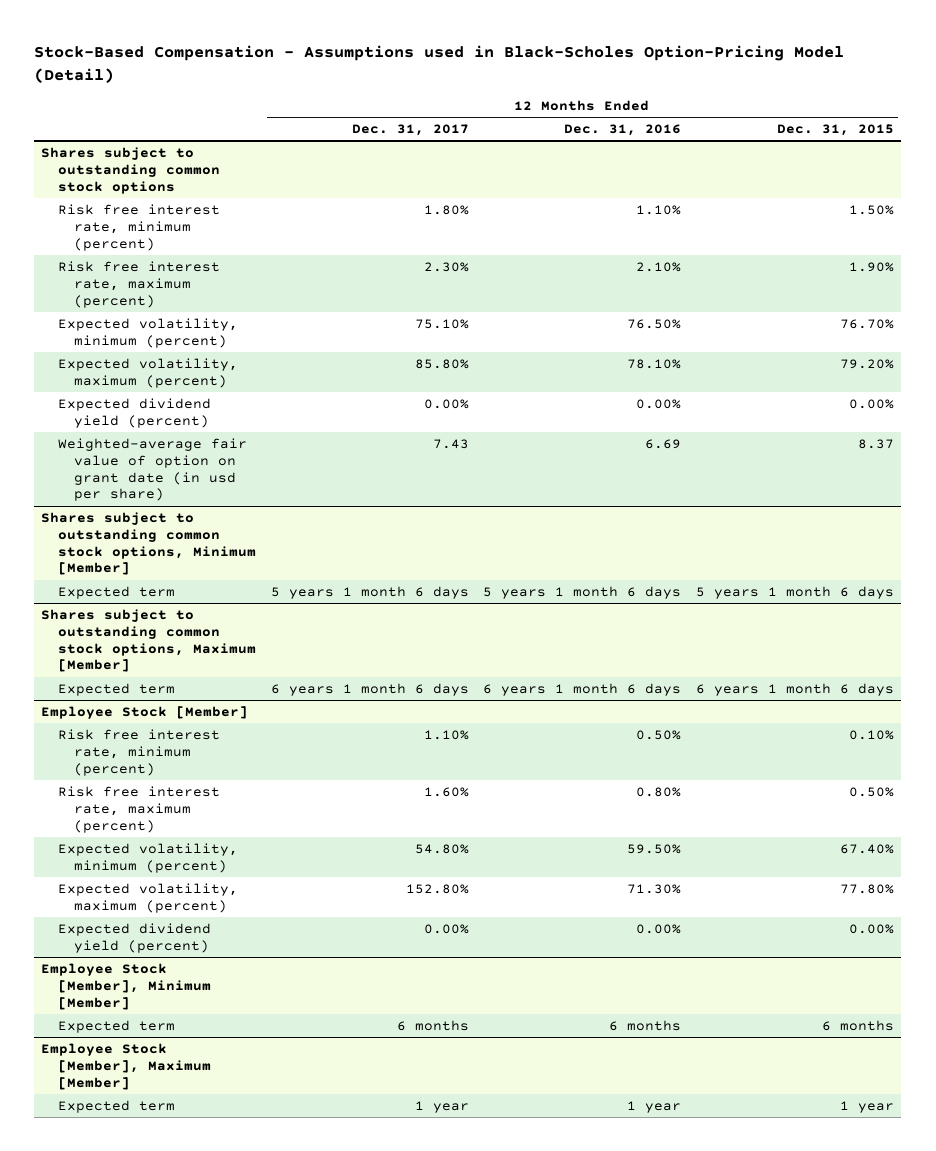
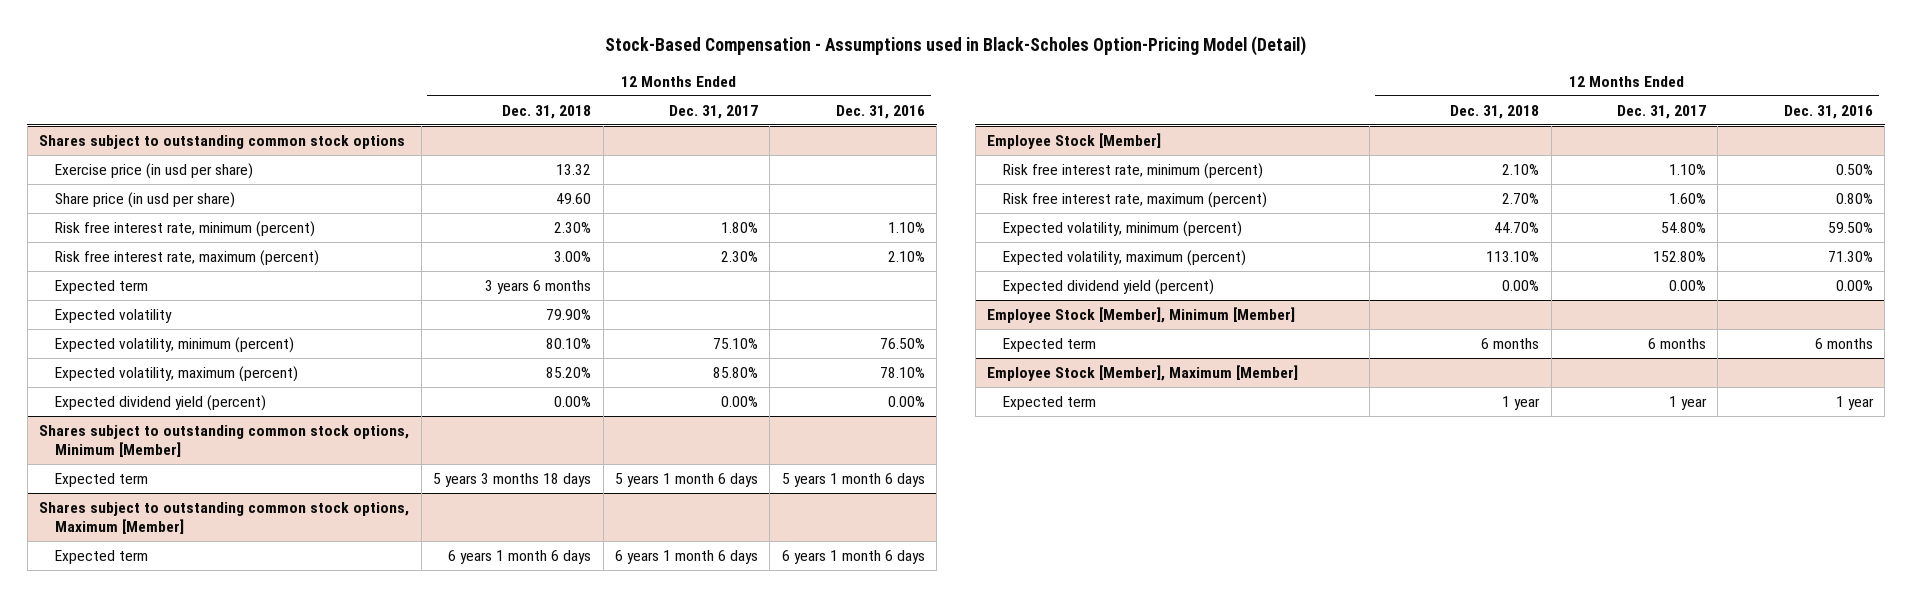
- | 12 Months Ended Dec. 31, 2017 | 12 Months Ended Dec. 31, 2016 | 12 Months Ended Dec. 31, 2015
+ | 12 Months Ended Dec. 31, 2018 | 12 Months Ended Dec. 31, 2017 | 12 Months Ended Dec. 31, 2016
@ Shares subject to outstanding common stock options
+ Exercise price (in usd per share) | 13.32 | |
+ Share price (in usd per share) | 49.60 | |
+ Expected term | 3 years 6 months | |
+ Expected volatility | 79.90% | |
- Weighted-average fair value of option on grant date (in usd per share) | 7.43 | 6.69 | 8.37

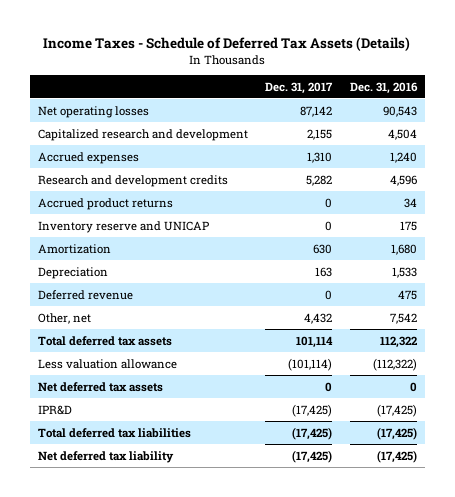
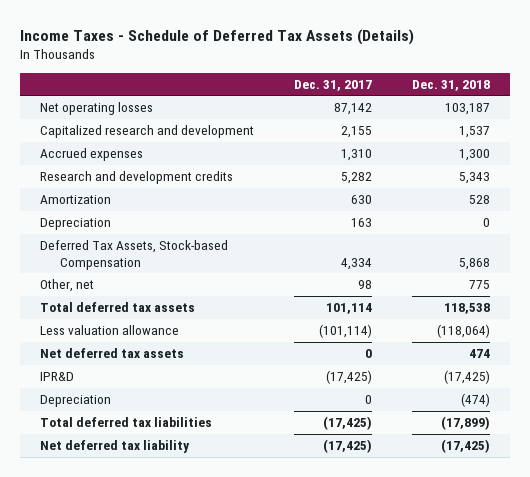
- | Dec. 31, 2017 | Dec. 31, 2016
+ | Dec. 31, 2017 | Dec. 31, 2018
- Accrued product returns | 0 | 34
- Inventory reserve and UNICAP | 0 | 175
- Deferred revenue | 0 | 475
- Other, net | 4,432 | 7,542
+ Deferred Tax Assets, Stock-based Compensation | 4,334 | 5,868
+ Other, net | 98 | 775
+ Depreciation | 0 | (474)

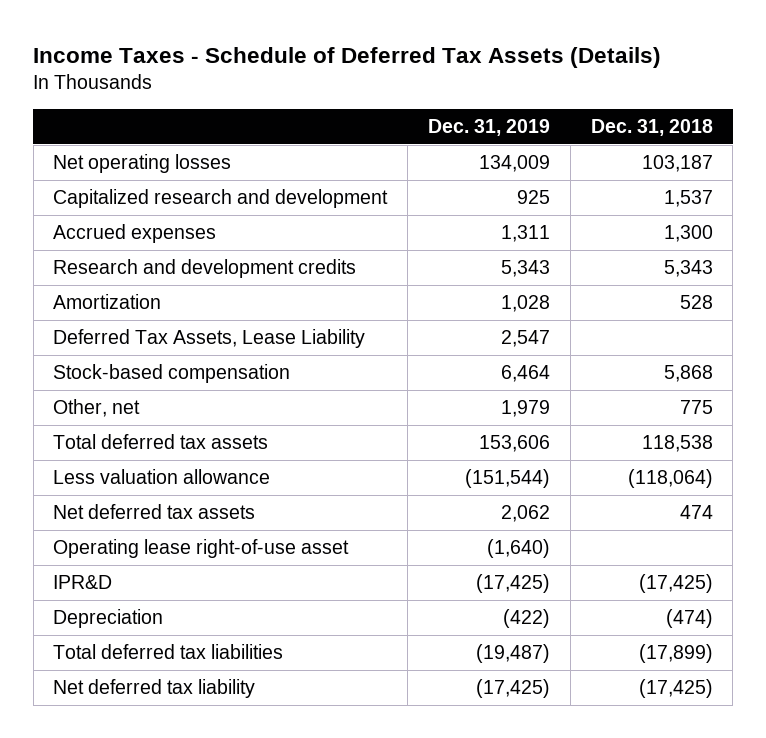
- | Dec. 31, 2017 | Dec. 31, 2018
+ | Dec. 31, 2019 | Dec. 31, 2018
- Depreciation | 163 | 0
- Deferred Tax Assets, Stock-based Compensation | 4,334 | 5,868
+ Deferred Tax Assets, Lease Liability | 2,547 |
+ Stock-based compensation | 6,464 | 5,868
+ Operating lease right-of-use asset | (1,640) |

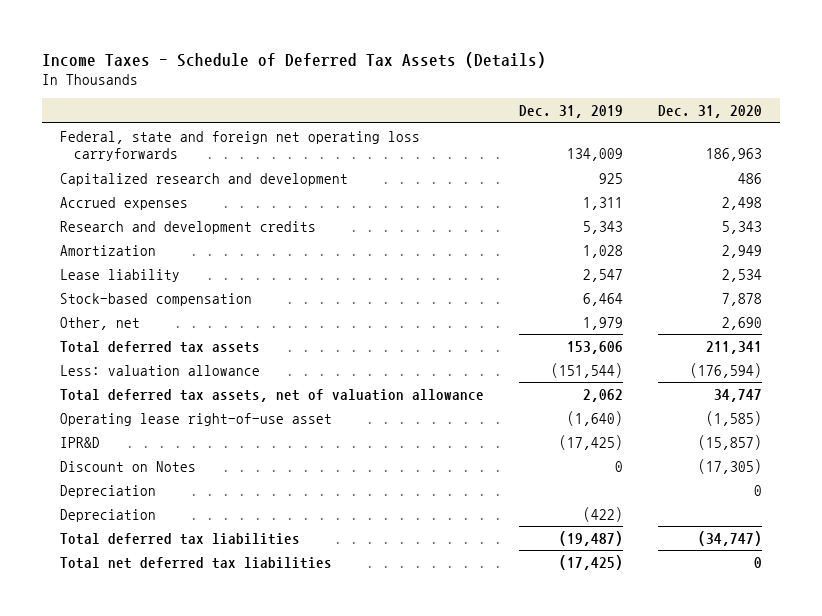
- | Dec. 31, 2019 | Dec. 31, 2018
+ | Dec. 31, 2019 | Dec. 31, 2020
- Net operating losses | 134,009 | 103,187
+ Federal, state and foreign net operating loss carryforwards | 134,009 | 186,963
- Deferred Tax Assets, Lease Liability | 2,547 |
+ Lease liability | 2,547 | 2,534
- Less valuation allowance | (151,544) | (118,064)
- Net deferred tax assets | 2,062 | 474
+ Less: valuation allowance | (151,544) | (176,594)
+ Total deferred tax assets, net of valuation allowance | 2,062 | 34,747
+ Discount on Notes | 0 | (17,305)
+ Depreciation | | 0
- Net deferred tax liability | (17,425) | (17,425)
+ Total net deferred tax liabilities | (17,425) | 0

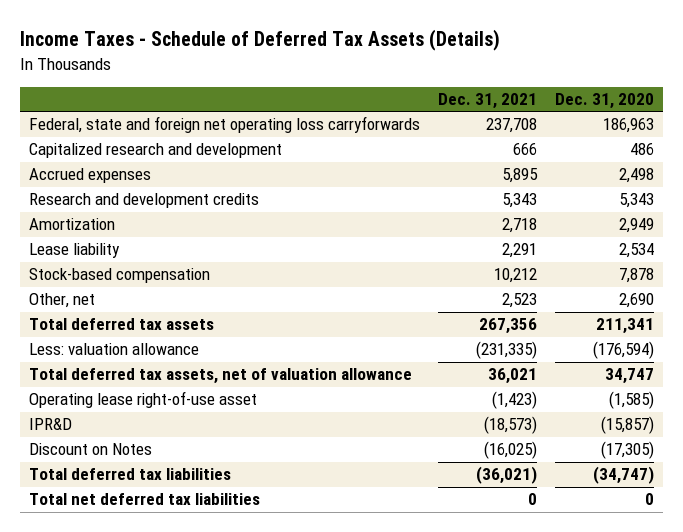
- | Dec. 31, 2019 | Dec. 31, 2020
+ | Dec. 31, 2021 | Dec. 31, 2020
- Depreciation | | 0
- Depreciation | (422) |

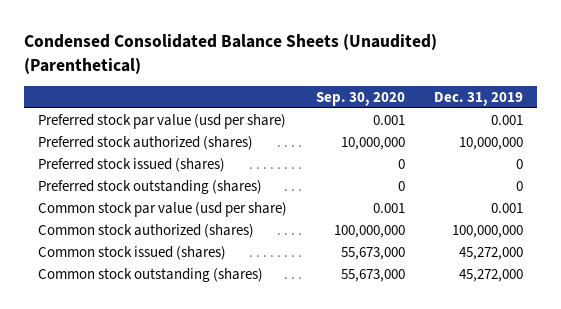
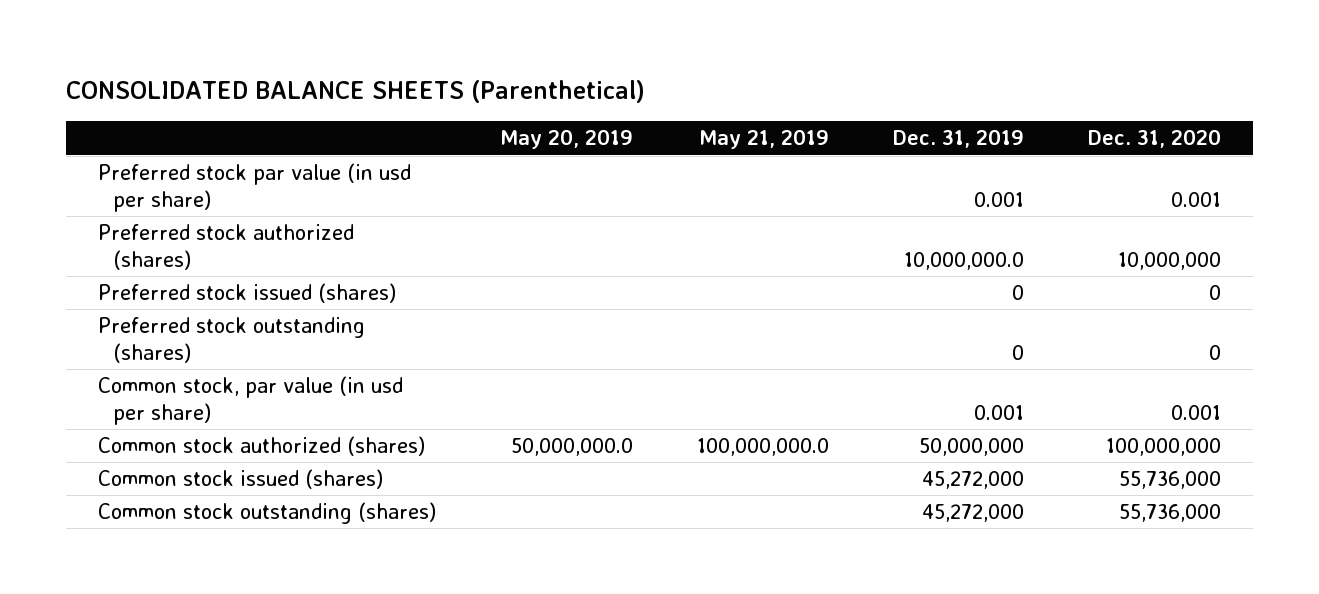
- Condensed Consolidated Balance Sheets (Unaudited) (Parenthetical)
+ CONSOLIDATED BALANCE SHEETS (Parenthetical)
- | Sep. 30, 2020 | Dec. 31, 2019
+ | May 20, 2019 | May 21, 2019 | Dec. 31, 2019 | Dec. 31, 2020
- Preferred stock par value (usd per share) | 0.001 | 0.001
- Preferred stock authorized (shares) | 10,000,000 | 10,000,000
+ Preferred stock par value (in usd per share) | | | 0.001 | 0.001
+ Preferred stock authorized (shares) | | | 10,000,000.0 | 10,000,000
- Common stock par value (usd per share) | 0.001 | 0.001
- Common stock authorized (shares) | 100,000,000 | 100,000,000
+ Common stock, par value (in usd per share) | | | 0.001 | 0.001
+ Common stock authorized (shares) | 50,000,000.0 | 100,000,000.0 | 50,000,000 | 100,000,000

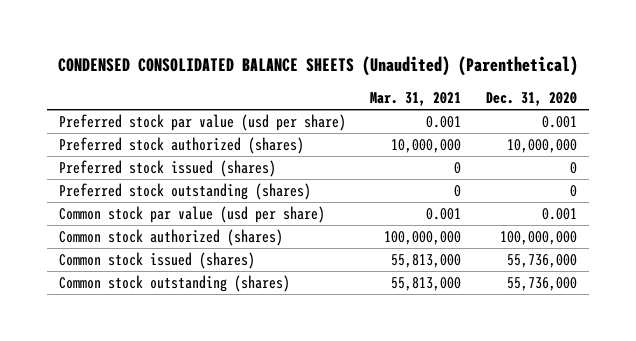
- CONSOLIDATED BALANCE SHEETS (Parenthetical)
+ CONDENSED CONSOLIDATED BALANCE SHEETS (Unaudited) (Parenthetical)
- | May 20, 2019 | May 21, 2019 | Dec. 31, 2019 | Dec. 31, 2020
+ | Mar. 31, 2021 | Dec. 31, 2020
- Preferred stock par value (in usd per share) | | | 0.001 | 0.001
+ Preferred stock par value (usd per share) | 0.001 | 0.001
- Common stock, par value (in usd per share) | | | 0.001 | 0.001
+ Common stock par value (usd per share) | 0.001 | 0.001

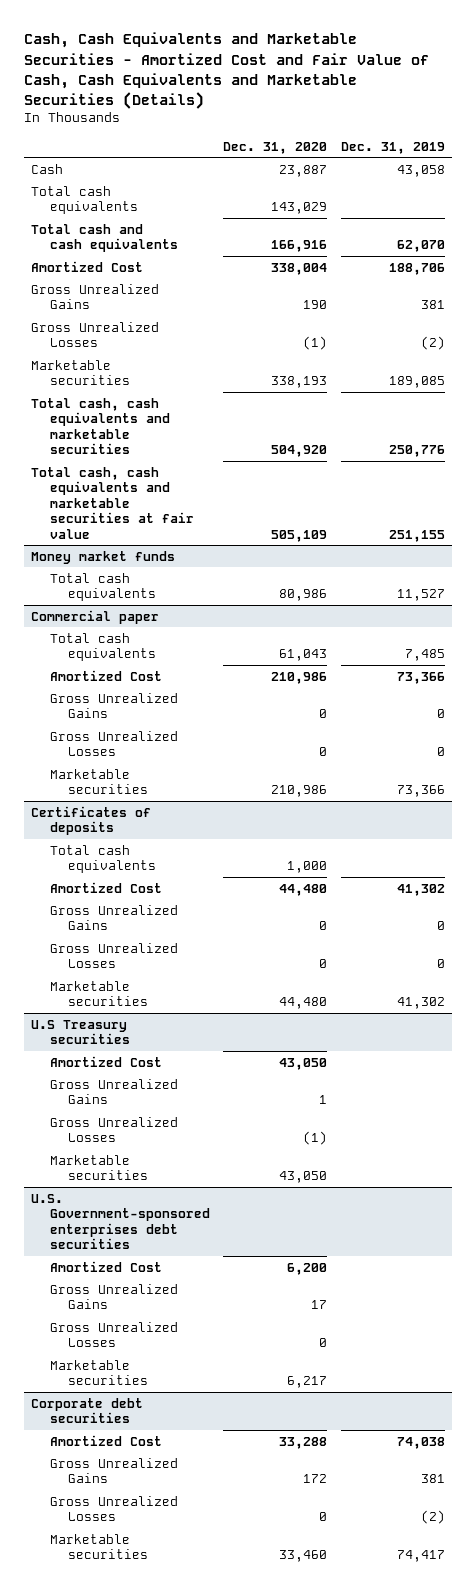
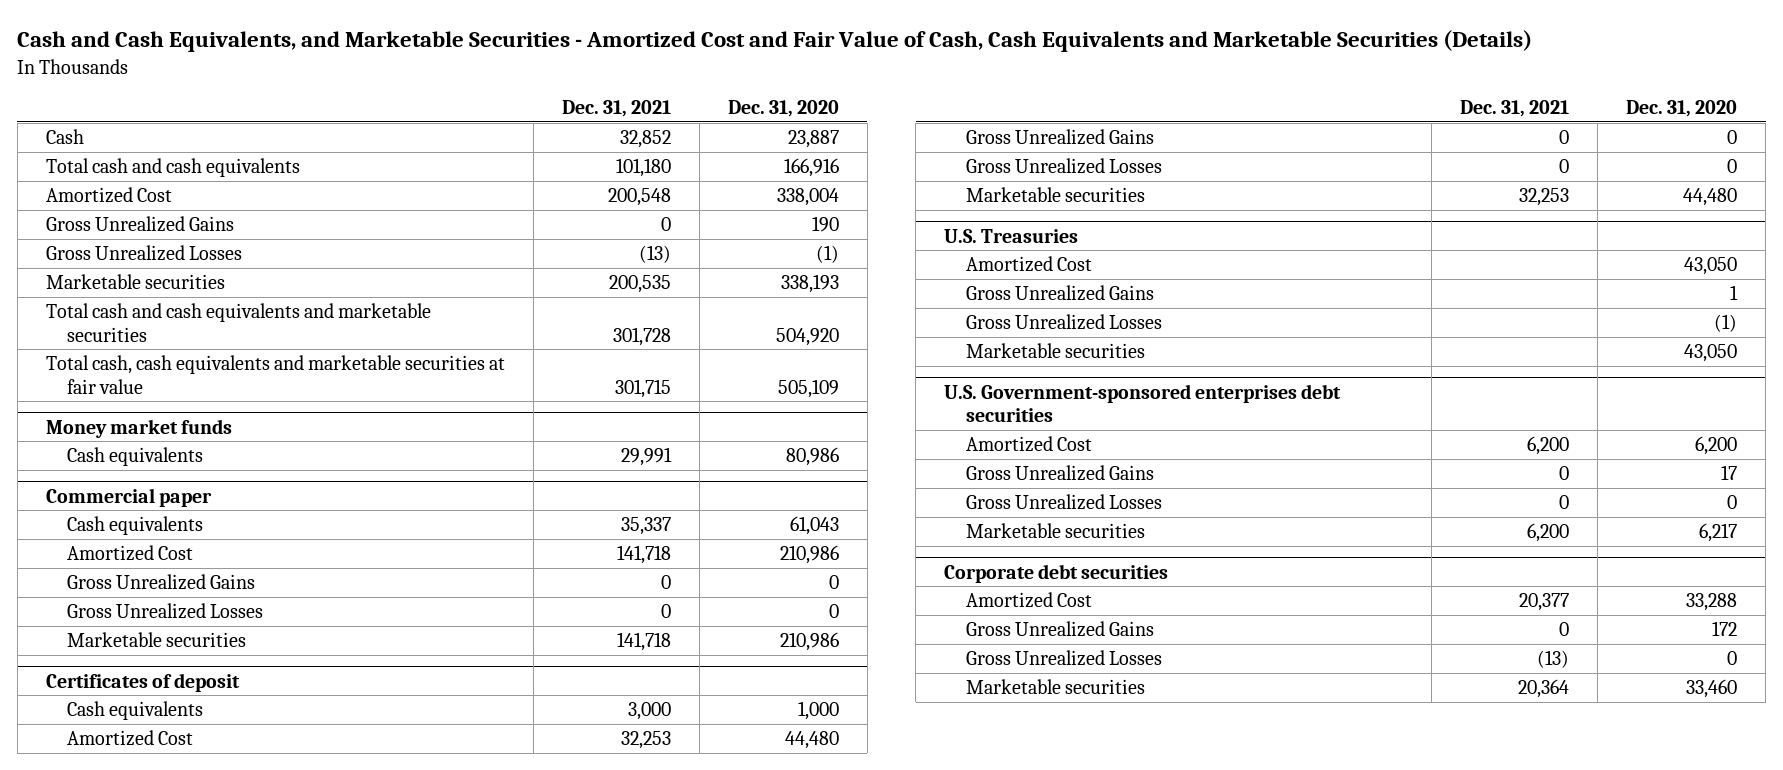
- Cash, Cash Equivalents and Marketable Securities - Amortized Cost and Fair Value of Cash, Cash Equivalents and Marketable Securities (Details)
+ Cash and Cash Equivalents, and Marketable Securities - Amortized Cost and Fair Value of Cash, Cash Equivalents and Marketable Securities (Details)
- | Dec. 31, 2020 | Dec. 31, 2019
+ | Dec. 31, 2021 | Dec. 31, 2020
- Total cash equivalents | 143,029 |
- Total cash, cash equivalents and marketable securities | 504,920 | 250,776
+ Total cash and cash equivalents and marketable securities | 301,728 | 504,920
@ Money market funds
- Total cash equivalents | 80,986 | 11,527
+ Cash equivalents | 29,991 | 80,986
@ Commercial paper
- Total cash equivalents | 61,043 | 7,485
+ Cash equivalents | 35,337 | 61,043
- Certificates of deposits
- Total cash equivalents | 1,000 |
+ Certificates of deposit
+ Cash equivalents | 3,000 | 1,000
- U.S Treasury securities
+ U.S. Treasuries

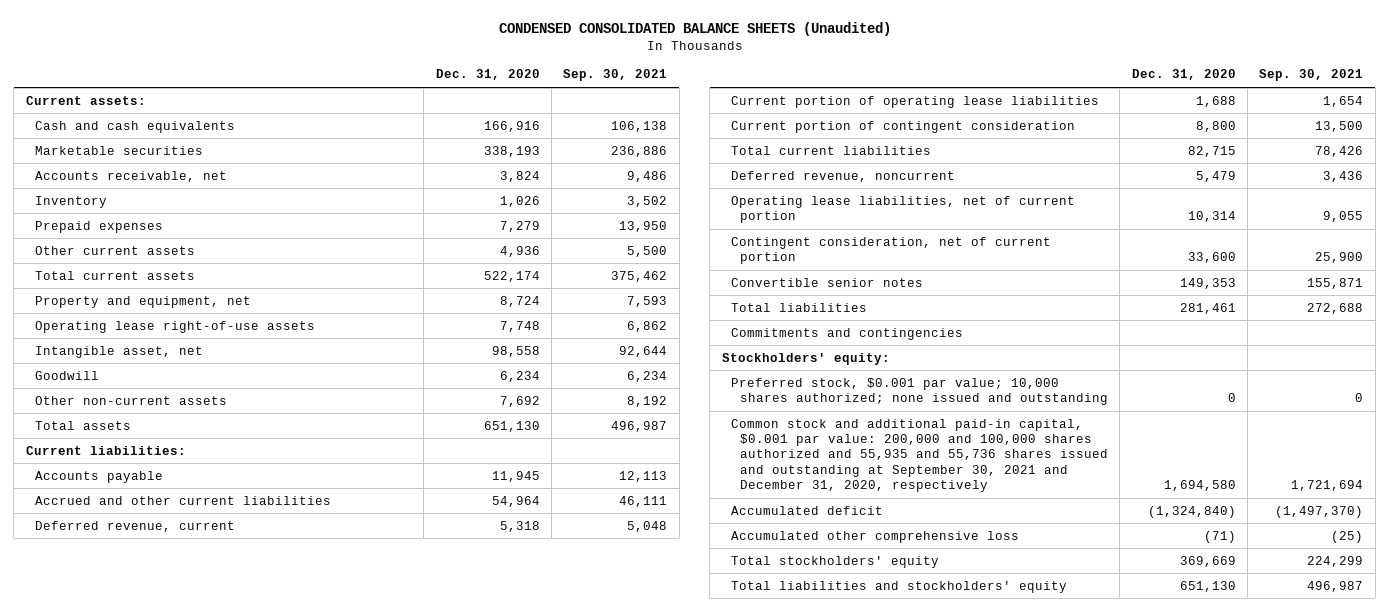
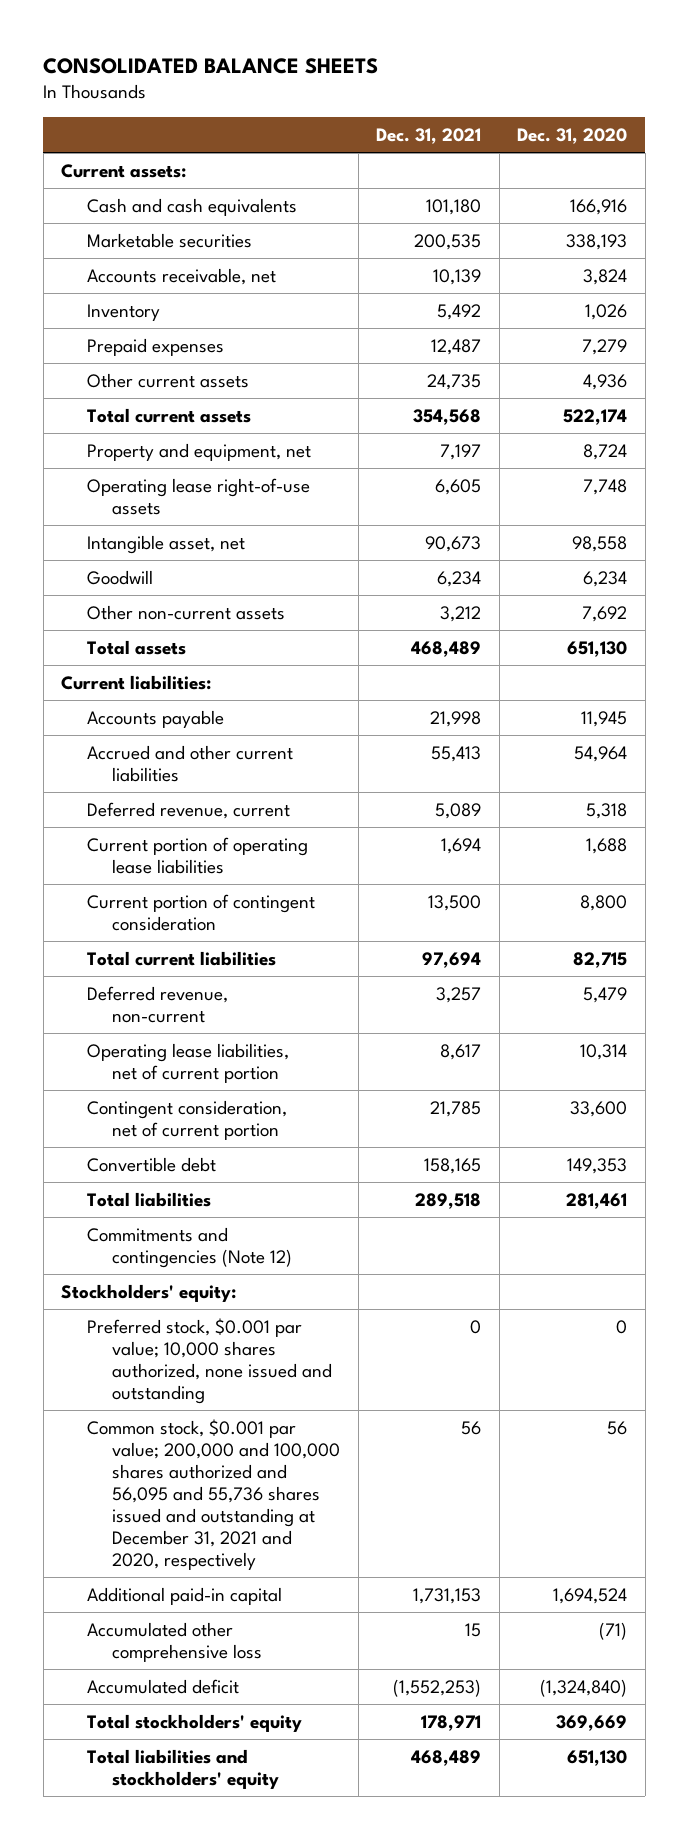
- CONDENSED CONSOLIDATED BALANCE SHEETS (Unaudited)
+ CONSOLIDATED BALANCE SHEETS
- | Dec. 31, 2020 | Sep. 30, 2021
+ | Dec. 31, 2021 | Dec. 31, 2020
- Deferred revenue, noncurrent | 5,479 | 3,436
+ Deferred revenue, non-current | 3,257 | 5,479
- Convertible senior notes | 149,353 | 155,871
+ Convertible debt | 158,165 | 149,353
- Commitments and contingencies
+ Commitments and contingencies (Note 12)
- Preferred stock, $0.001 par value; 10,000 shares authorized; none issued and outstanding | 0 | 0
- Common stock and additional paid-in capital, $0.001 par value: 200,000 and 100,000 shares authorized and 55,935 and 55,736 shares issued and outstanding at September 30, 2021 and December 31, 2020, respectively | 1,694,580 | 1,721,694
+ Preferred stock, $0.001 par value; 10,000 shares authorized, none issued and outstanding | 0 | 0
+ Common stock, $0.001 par value; 200,000 and 100,000 shares authorized and 56,095 and 55,736 shares issued and outstanding at December 31, 2021 and 2020, respectively | 56 | 56
+ Additional paid-in capital | 1,731,153 | 1,694,524
moved down: Accumulated deficit | (1,552,253) | (1,324,840)

